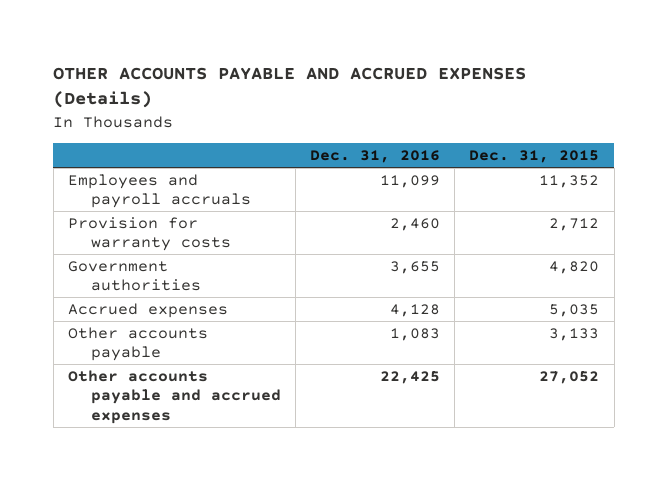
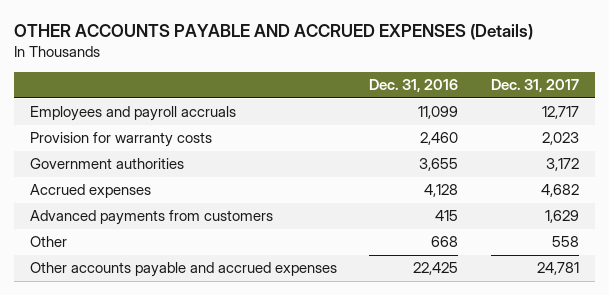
- | Dec. 31, 2016 | Dec. 31, 2015
+ | Dec. 31, 2016 | Dec. 31, 2017
- Other accounts payable | 1,083 | 3,133
+ Advanced payments from customers | 415 | 1,629
+ Other | 668 | 558

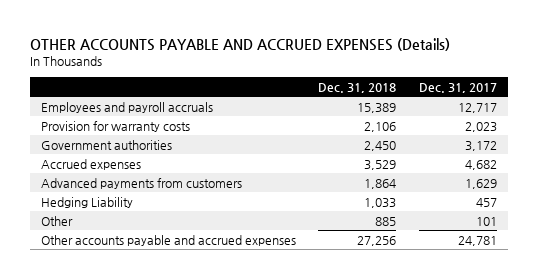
- | Dec. 31, 2016 | Dec. 31, 2017
+ | Dec. 31, 2018 | Dec. 31, 2017
- Other | 668 | 558
+ Hedging Liability | 1,033 | 457
+ Other | 885 | 101

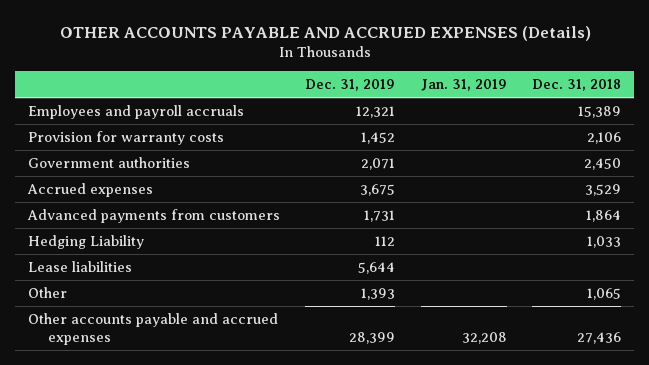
- | Dec. 31, 2018 | Dec. 31, 2017
+ | Dec. 31, 2019 | Jan. 31, 2019 | Dec. 31, 2018
- Other | 885 | 101
- Other accounts payable and accrued expenses | 27,256 | 24,781
+ Lease liabilities | 5,644 | |
+ Other | 1,393 | | 1,065
+ Other accounts payable and accrued expenses | 28,399 | 32,208 | 27,436

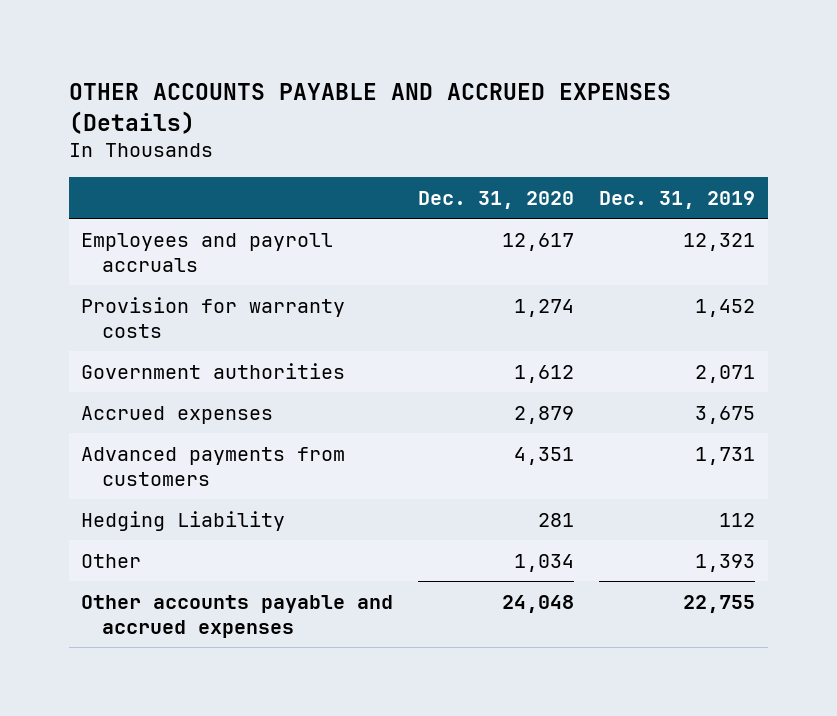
- | Dec. 31, 2019 | Jan. 31, 2019 | Dec. 31, 2018
+ | Dec. 31, 2020 | Dec. 31, 2019
- Lease liabilities | 5,644 | |
- Other accounts payable and accrued expenses | 28,399 | 32,208 | 27,436
+ Other accounts payable and accrued expenses | 24,048 | 22,755

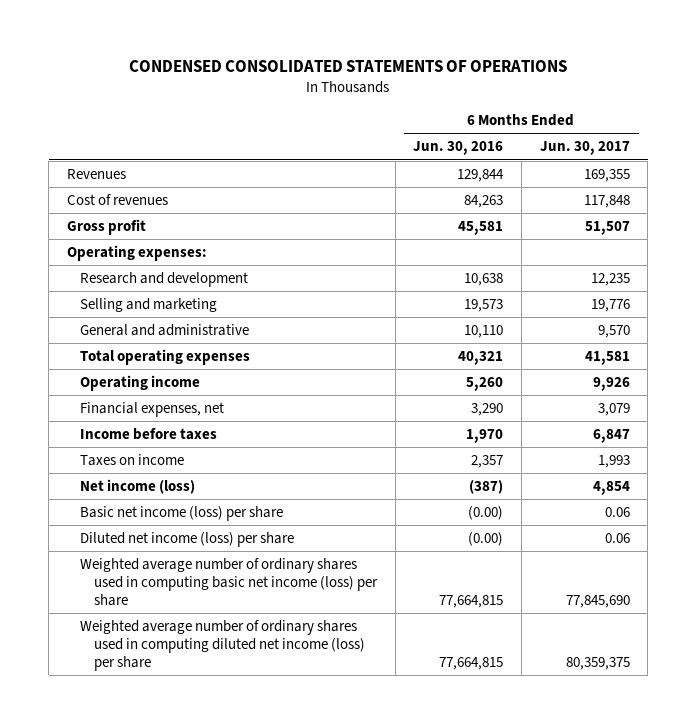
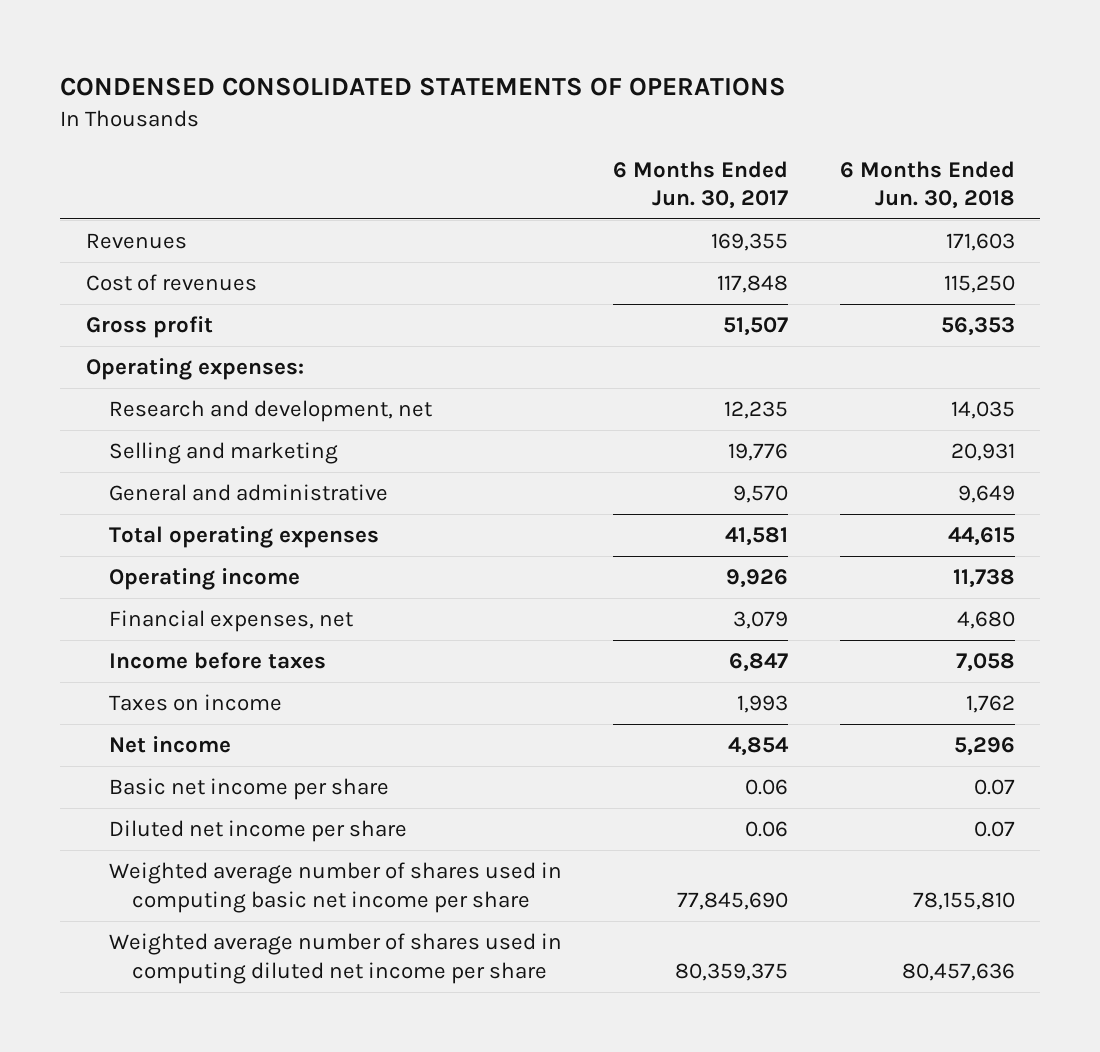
- | 6 Months Ended Jun. 30, 2016 | 6 Months Ended Jun. 30, 2017
+ | 6 Months Ended Jun. 30, 2017 | 6 Months Ended Jun. 30, 2018
- Research and development | 10,638 | 12,235
+ Research and development, net | 12,235 | 14,035
- Net income (loss) | (387) | 4,854
- Basic net income (loss) per share | (0.00) | 0.06
- Diluted net income (loss) per share | (0.00) | 0.06
- Weighted average number of ordinary shares used in computing basic net income (loss) per share | 77,664,815 | 77,845,690
- Weighted average number of ordinary shares used in computing diluted net income (loss) per share | 77,664,815 | 80,359,375
+ Net income | 4,854 | 5,296
+ Basic net income per share | 0.06 | 0.07
+ Diluted net income per share | 0.06 | 0.07
+ Weighted average number of shares used in computing basic net income per share | 77,845,690 | 78,155,810
+ Weighted average number of shares used in computing diluted net income per share | 80,359,375 | 80,457,636

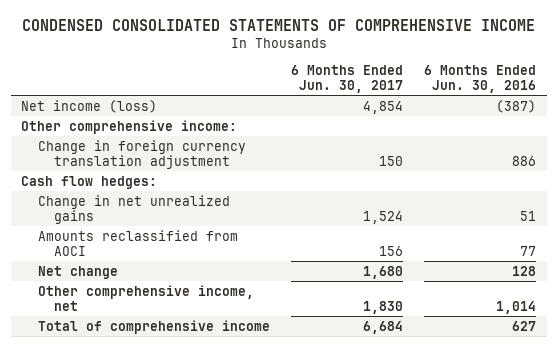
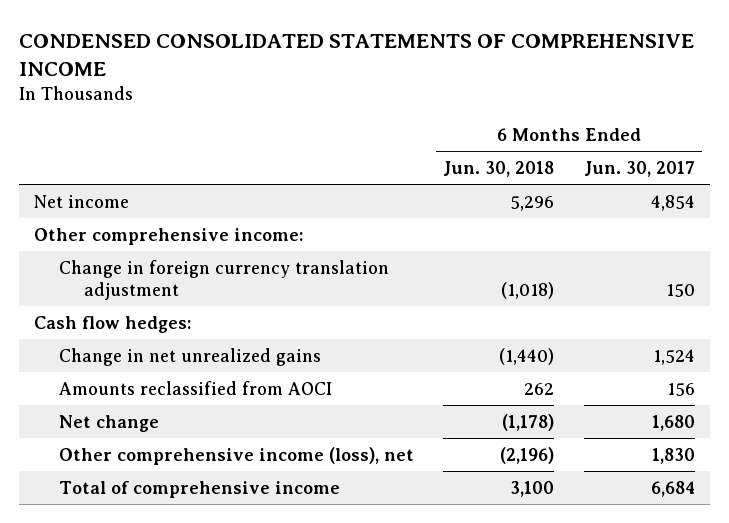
- | 6 Months Ended Jun. 30, 2017 | 6 Months Ended Jun. 30, 2016
+ | 6 Months Ended Jun. 30, 2018 | 6 Months Ended Jun. 30, 2017
- Net income (loss) | 4,854 | (387)
+ Net income | 5,296 | 4,854
- Other comprehensive income, net | 1,830 | 1,014
+ Other comprehensive income (loss), net | (2,196) | 1,830

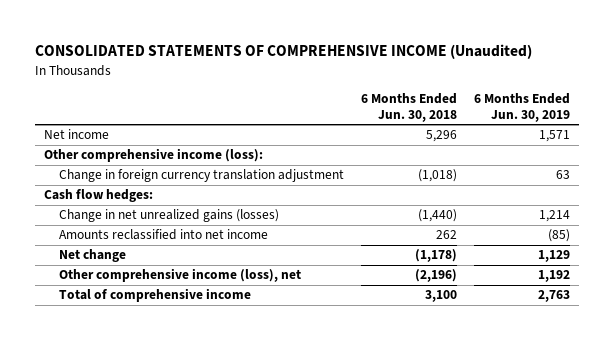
- CONDENSED CONSOLIDATED STATEMENTS OF COMPREHENSIVE INCOME
+ CONSOLIDATED STATEMENTS OF COMPREHENSIVE INCOME (Unaudited)
- | 6 Months Ended Jun. 30, 2018 | 6 Months Ended Jun. 30, 2017
+ | 6 Months Ended Jun. 30, 2018 | 6 Months Ended Jun. 30, 2019
- Other comprehensive income:
+ Other comprehensive income (loss):
- Change in net unrealized gains | (1,440) | 1,524
- Amounts reclassified from AOCI | 262 | 156
+ Change in net unrealized gains (losses) | (1,440) | 1,214
+ Amounts reclassified into net income | 262 | (85)

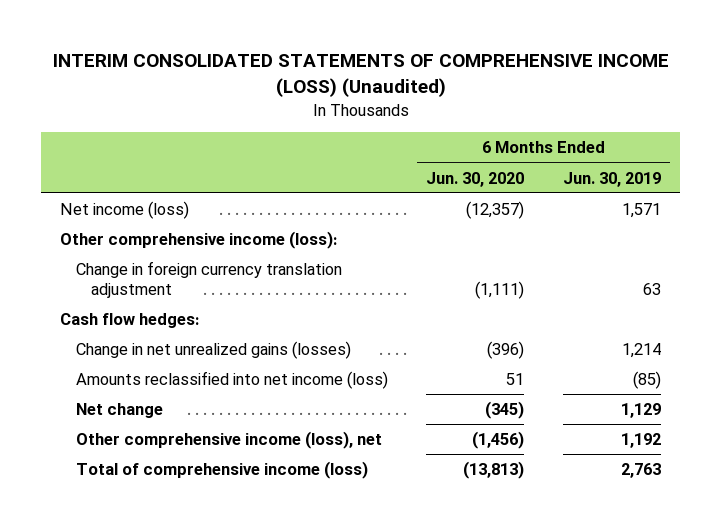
- CONSOLIDATED STATEMENTS OF COMPREHENSIVE INCOME (Unaudited)
+ INTERIM CONSOLIDATED STATEMENTS OF COMPREHENSIVE INCOME (LOSS) (Unaudited)
- | 6 Months Ended Jun. 30, 2018 | 6 Months Ended Jun. 30, 2019
+ | 6 Months Ended Jun. 30, 2020 | 6 Months Ended Jun. 30, 2019
- Net income | 5,296 | 1,571
+ Net income (loss) | (12,357) | 1,571
- Amounts reclassified into net income | 262 | (85)
+ Amounts reclassified into net income (loss) | 51 | (85)
- Total of comprehensive income | 3,100 | 2,763
+ Total of comprehensive income (loss) | (13,813) | 2,763

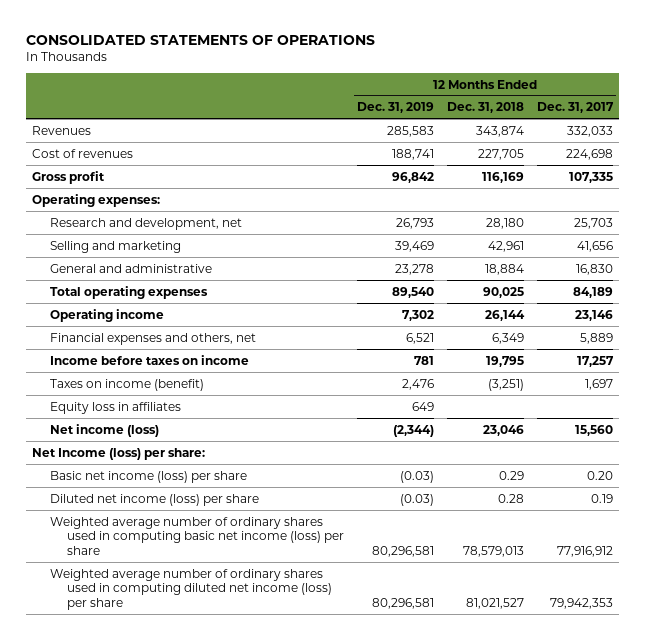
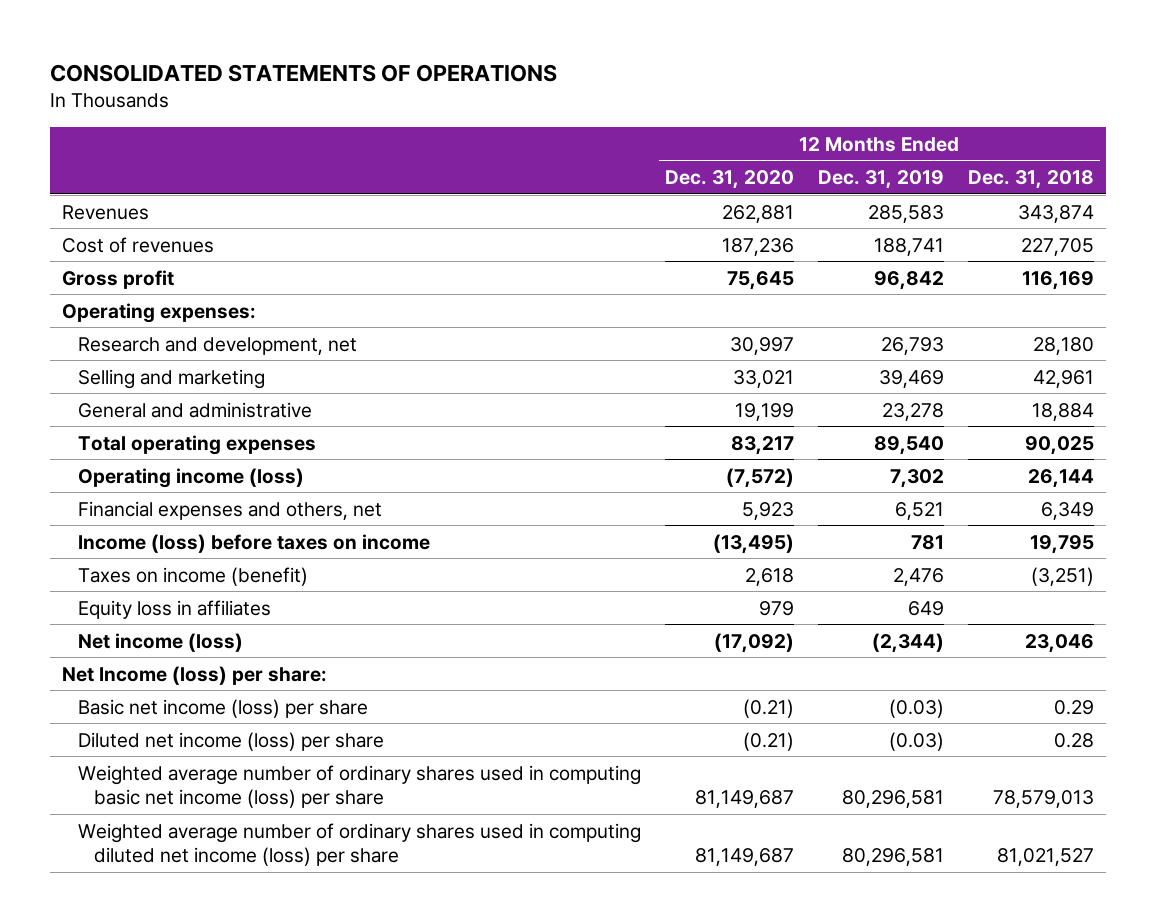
- | 12 Months Ended Dec. 31, 2019 | 12 Months Ended Dec. 31, 2018 | 12 Months Ended Dec. 31, 2017
+ | 12 Months Ended Dec. 31, 2020 | 12 Months Ended Dec. 31, 2019 | 12 Months Ended Dec. 31, 2018
- Operating income | 7,302 | 26,144 | 23,146
+ Operating income (loss) | (7,572) | 7,302 | 26,144
- Income before taxes on income | 781 | 19,795 | 17,257
+ Income (loss) before taxes on income | (13,495) | 781 | 19,795

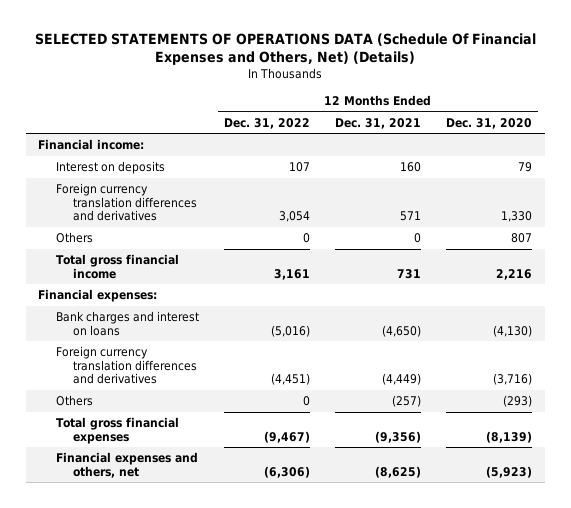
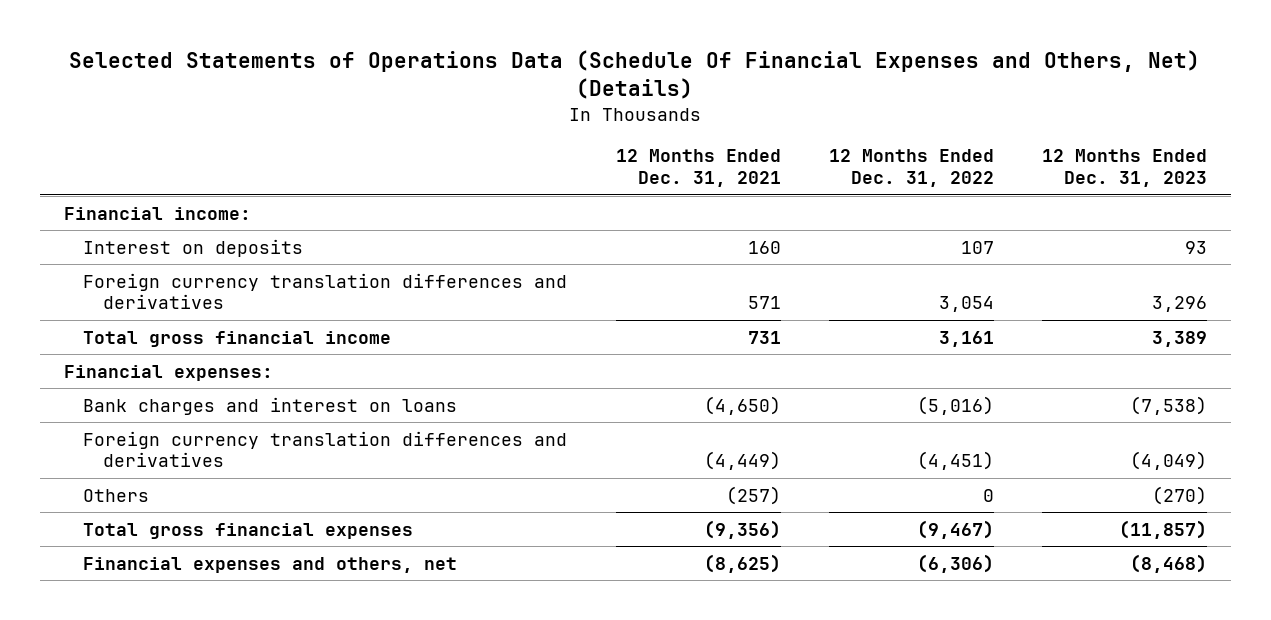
- SELECTED STATEMENTS OF OPERATIONS DATA (Schedule Of Financial Expenses and Others, Net) (Details)
+ Selected Statements of Operations Data (Schedule Of Financial Expenses and Others, Net) (Details)
- | 12 Months Ended Dec. 31, 2022 | 12 Months Ended Dec. 31, 2021 | 12 Months Ended Dec. 31, 2020
+ | 12 Months Ended Dec. 31, 2021 | 12 Months Ended Dec. 31, 2022 | 12 Months Ended Dec. 31, 2023
- Others | 0 | 0 | 807

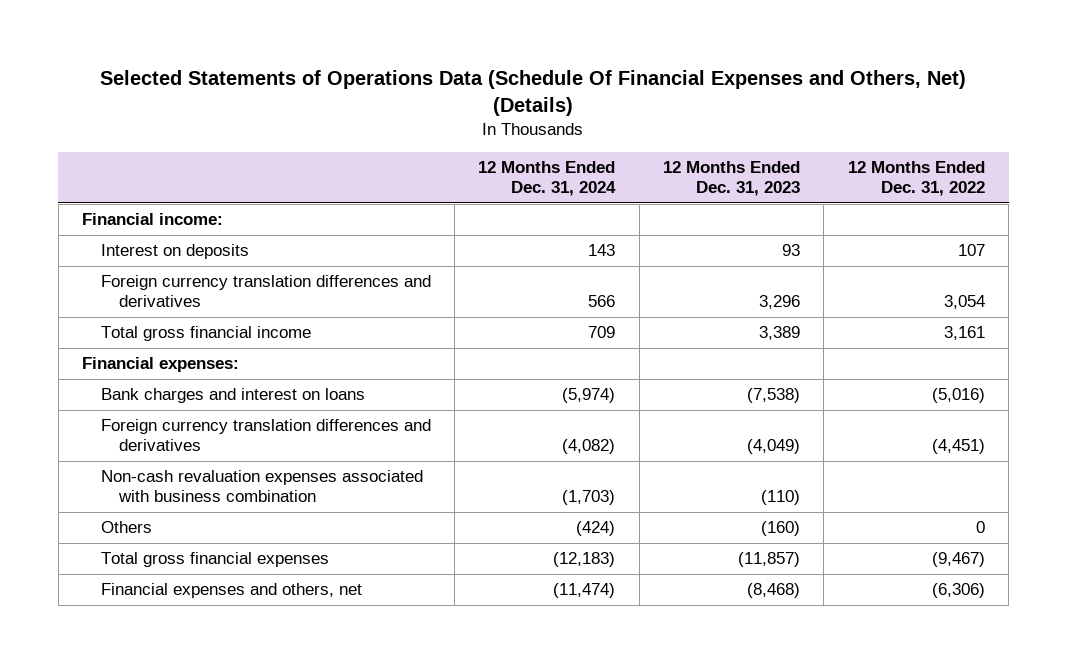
- | 12 Months Ended Dec. 31, 2021 | 12 Months Ended Dec. 31, 2022 | 12 Months Ended Dec. 31, 2023
+ | 12 Months Ended Dec. 31, 2024 | 12 Months Ended Dec. 31, 2023 | 12 Months Ended Dec. 31, 2022
- Others | (257) | 0 | (270)
+ Non-cash revaluation expenses associated with business combination | (1,703) | (110) |
+ Others | (424) | (160) | 0

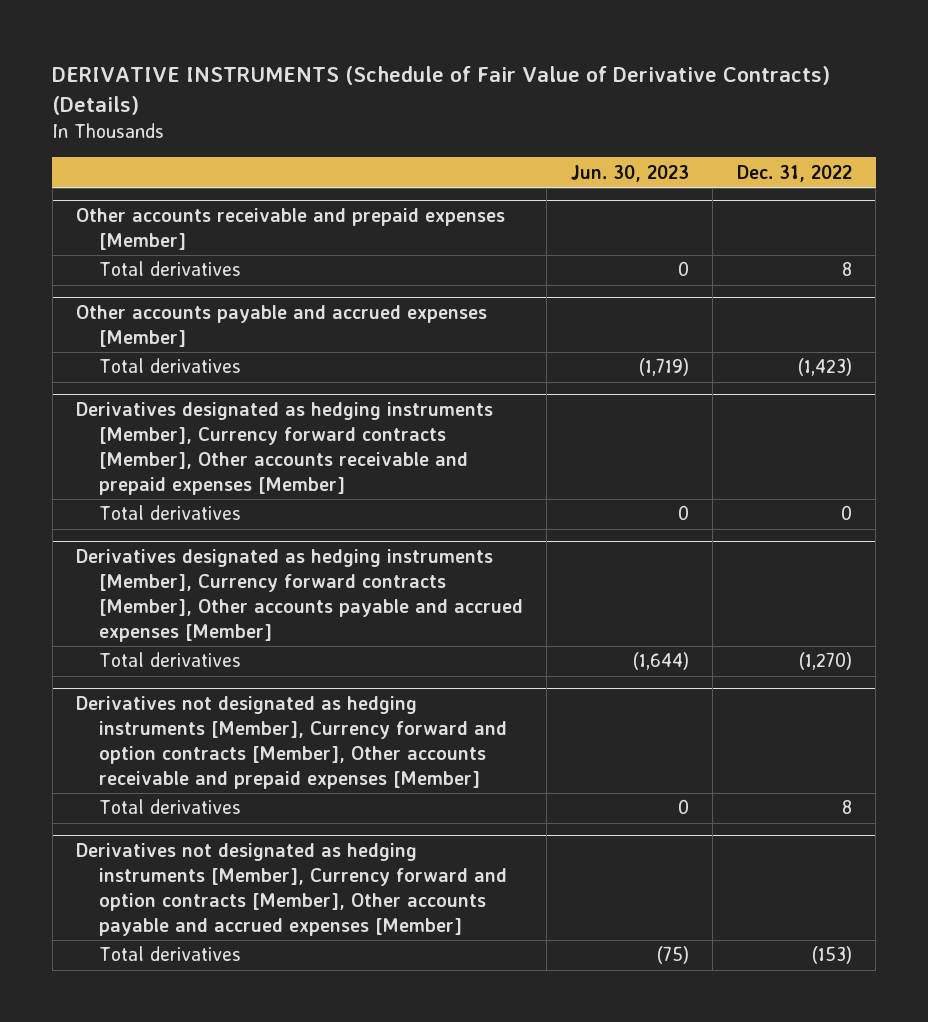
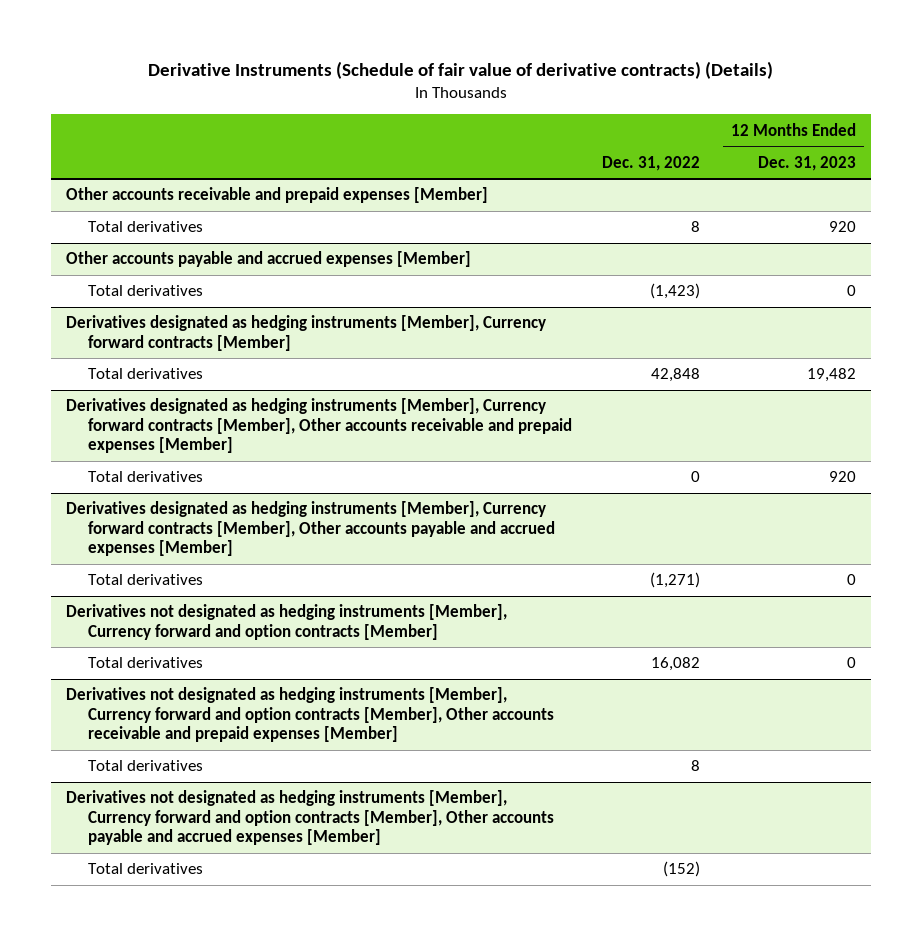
- DERIVATIVE INSTRUMENTS (Schedule of Fair Value of Derivative Contracts) (Details)
+ Derivative Instruments (Schedule of fair value of derivative contracts) (Details)
- | Jun. 30, 2023 | Dec. 31, 2022
+ | Dec. 31, 2022 | 12 Months Ended Dec. 31, 2023
+ Derivatives designated as hedging instruments [Member], Currency forward contracts [Member]
+ Total derivatives | 42,848 | 19,482
@ Derivatives designated as hedging instruments [Member], Currency forward contracts [Member], Other accounts payable and accrued expenses [Member]
- Total derivatives | (1,644) | (1,270)
+ Total derivatives | (1,271) | 0
+ Derivatives not designated as hedging instruments [Member], Currency forward and option contracts [Member]
+ Total derivatives | 16,082 | 0
@ Derivatives not designated as hedging instruments [Member], Currency forward and option contracts [Member], Other accounts payable and accrued expenses [Member]
- Total derivatives | (75) | (153)
+ Total derivatives | (152) |

